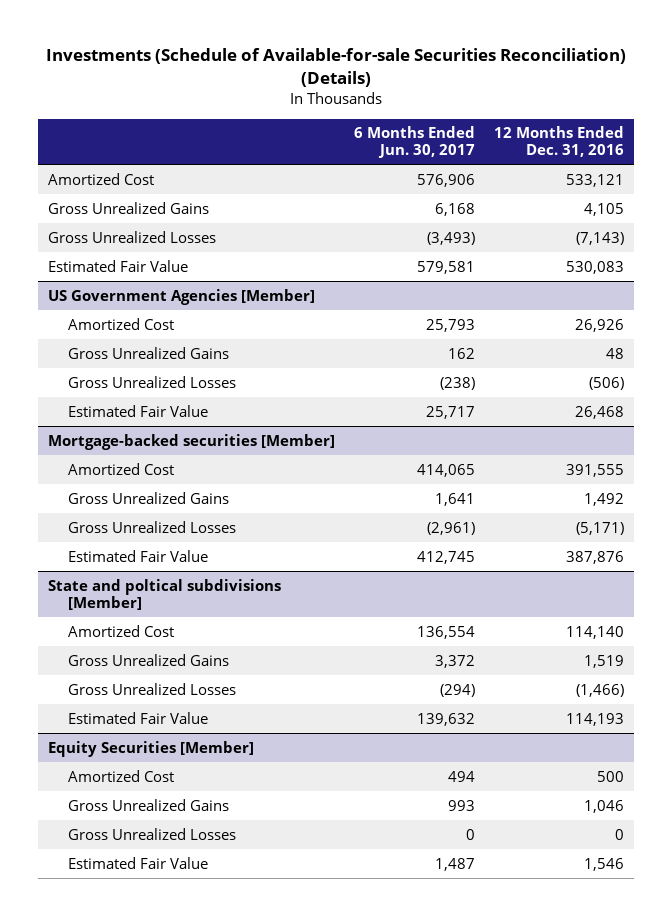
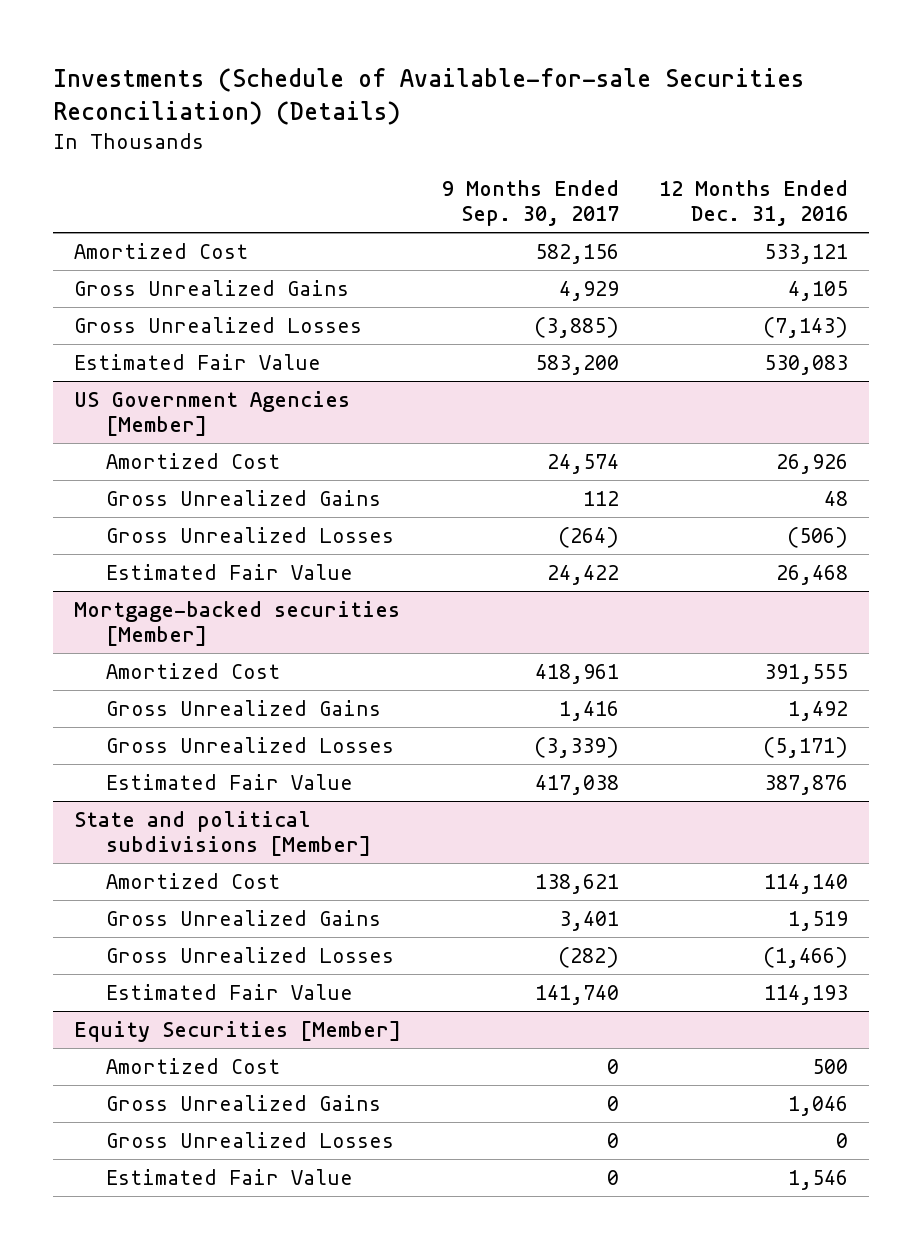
- | 6 Months Ended Jun. 30, 2017 | 12 Months Ended Dec. 31, 2016
+ | 9 Months Ended Sep. 30, 2017 | 12 Months Ended Dec. 31, 2016
- State and poltical subdivisions [Member]
+ State and political subdivisions [Member]

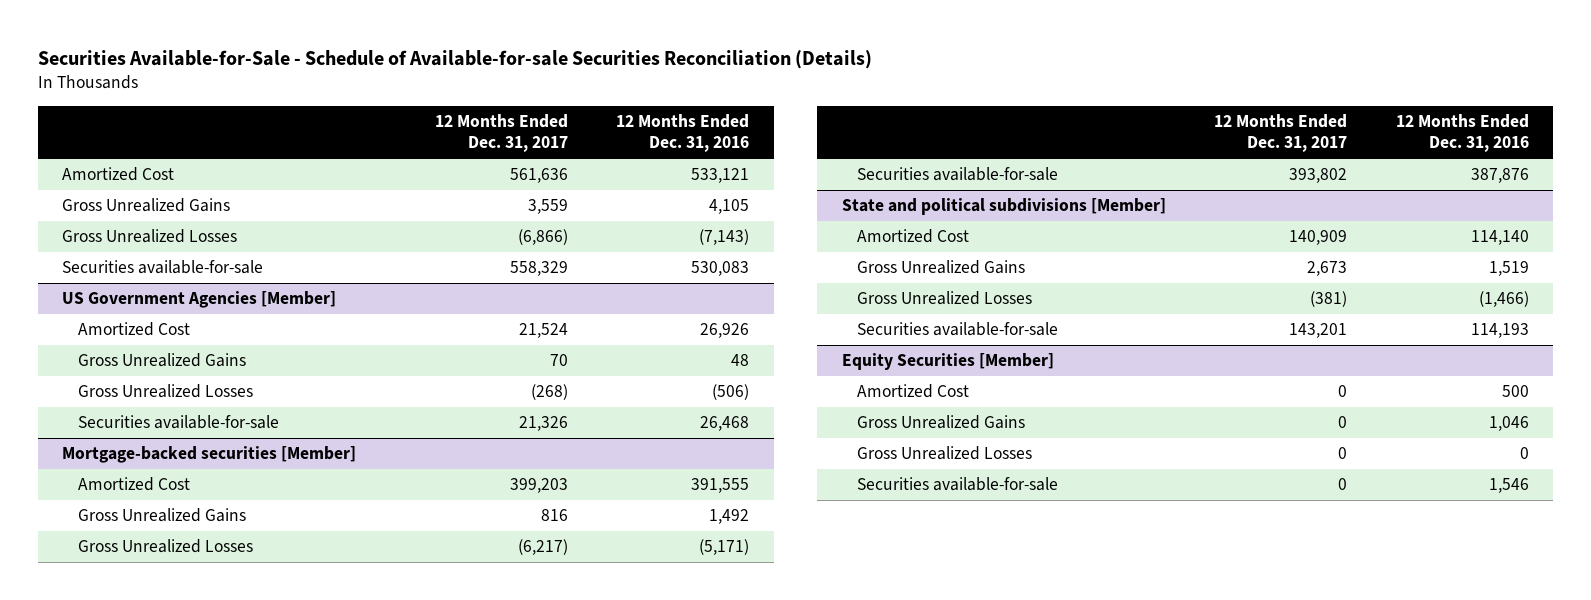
- Investments (Schedule of Available-for-sale Securities Reconciliation) (Details)
+ Securities Available-for-Sale - Schedule of Available-for-sale Securities Reconciliation (Details)
- | 9 Months Ended Sep. 30, 2017 | 12 Months Ended Dec. 31, 2016
+ | 12 Months Ended Dec. 31, 2017 | 12 Months Ended Dec. 31, 2016
- Estimated Fair Value | 583,200 | 530,083
+ Securities available-for-sale | 558,329 | 530,083
@ US Government Agencies [Member]
- Estimated Fair Value | 24,422 | 26,468
+ Securities available-for-sale | 21,326 | 26,468
@ Mortgage-backed securities [Member]
- Estimated Fair Value | 417,038 | 387,876
+ Securities available-for-sale | 393,802 | 387,876
@ State and political subdivisions [Member]
- Estimated Fair Value | 141,740 | 114,193
+ Securities available-for-sale | 143,201 | 114,193
@ Equity Securities [Member]
- Estimated Fair Value | 0 | 1,546
+ Securities available-for-sale | 0 | 1,546

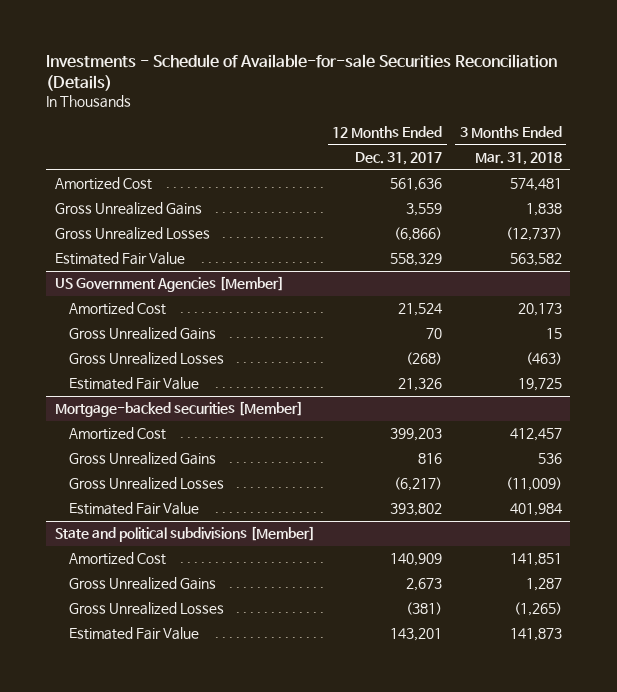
- Securities Available-for-Sale - Schedule of Available-for-sale Securities Reconciliation (Details)
+ Investments - Schedule of Available-for-sale Securities Reconciliation (Details)
- | 12 Months Ended Dec. 31, 2017 | 12 Months Ended Dec. 31, 2016
+ | 12 Months Ended Dec. 31, 2017 | 3 Months Ended Mar. 31, 2018
- Securities available-for-sale | 558,329 | 530,083
+ Estimated Fair Value | 558,329 | 563,582
@ US Government Agencies [Member]
- Securities available-for-sale | 21,326 | 26,468
+ Estimated Fair Value | 21,326 | 19,725
@ Mortgage-backed securities [Member]
- Securities available-for-sale | 393,802 | 387,876
+ Estimated Fair Value | 393,802 | 401,984
@ State and political subdivisions [Member]
- Securities available-for-sale | 143,201 | 114,193
- Equity Securities [Member]
- Amortized Cost | 0 | 500
- Gross Unrealized Gains | 0 | 1,046
- Gross Unrealized Losses | 0 | 0
- Securities available-for-sale | 0 | 1,546
@ State and political subdivisions [Member]
+ Estimated Fair Value | 143,201 | 141,873

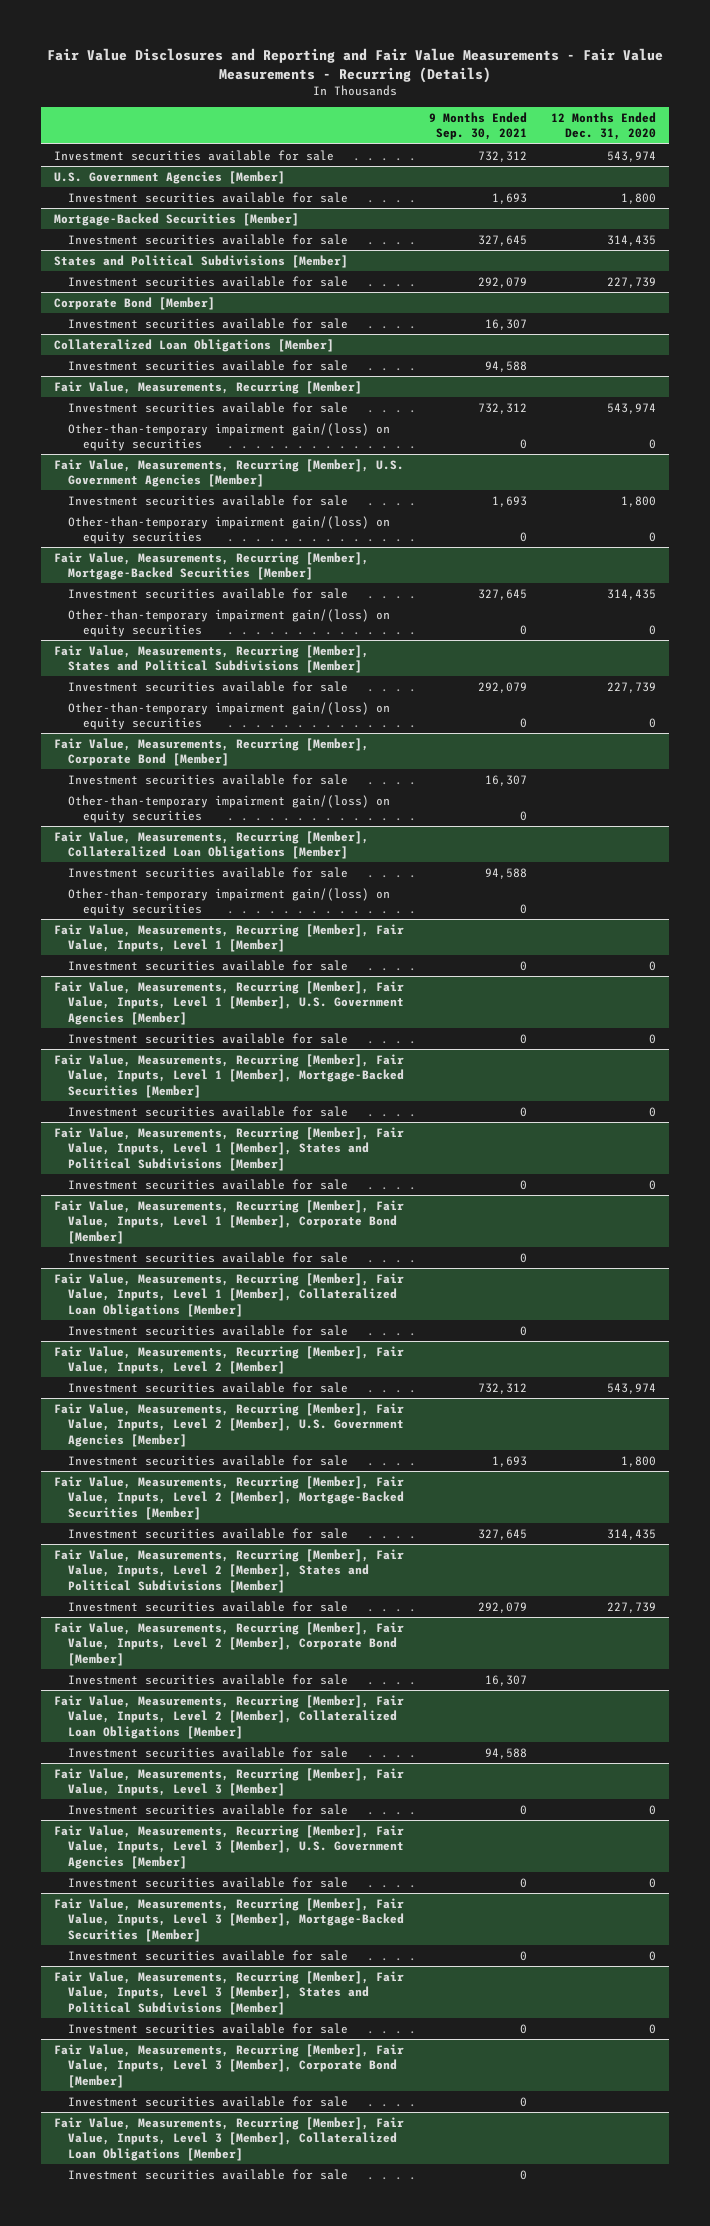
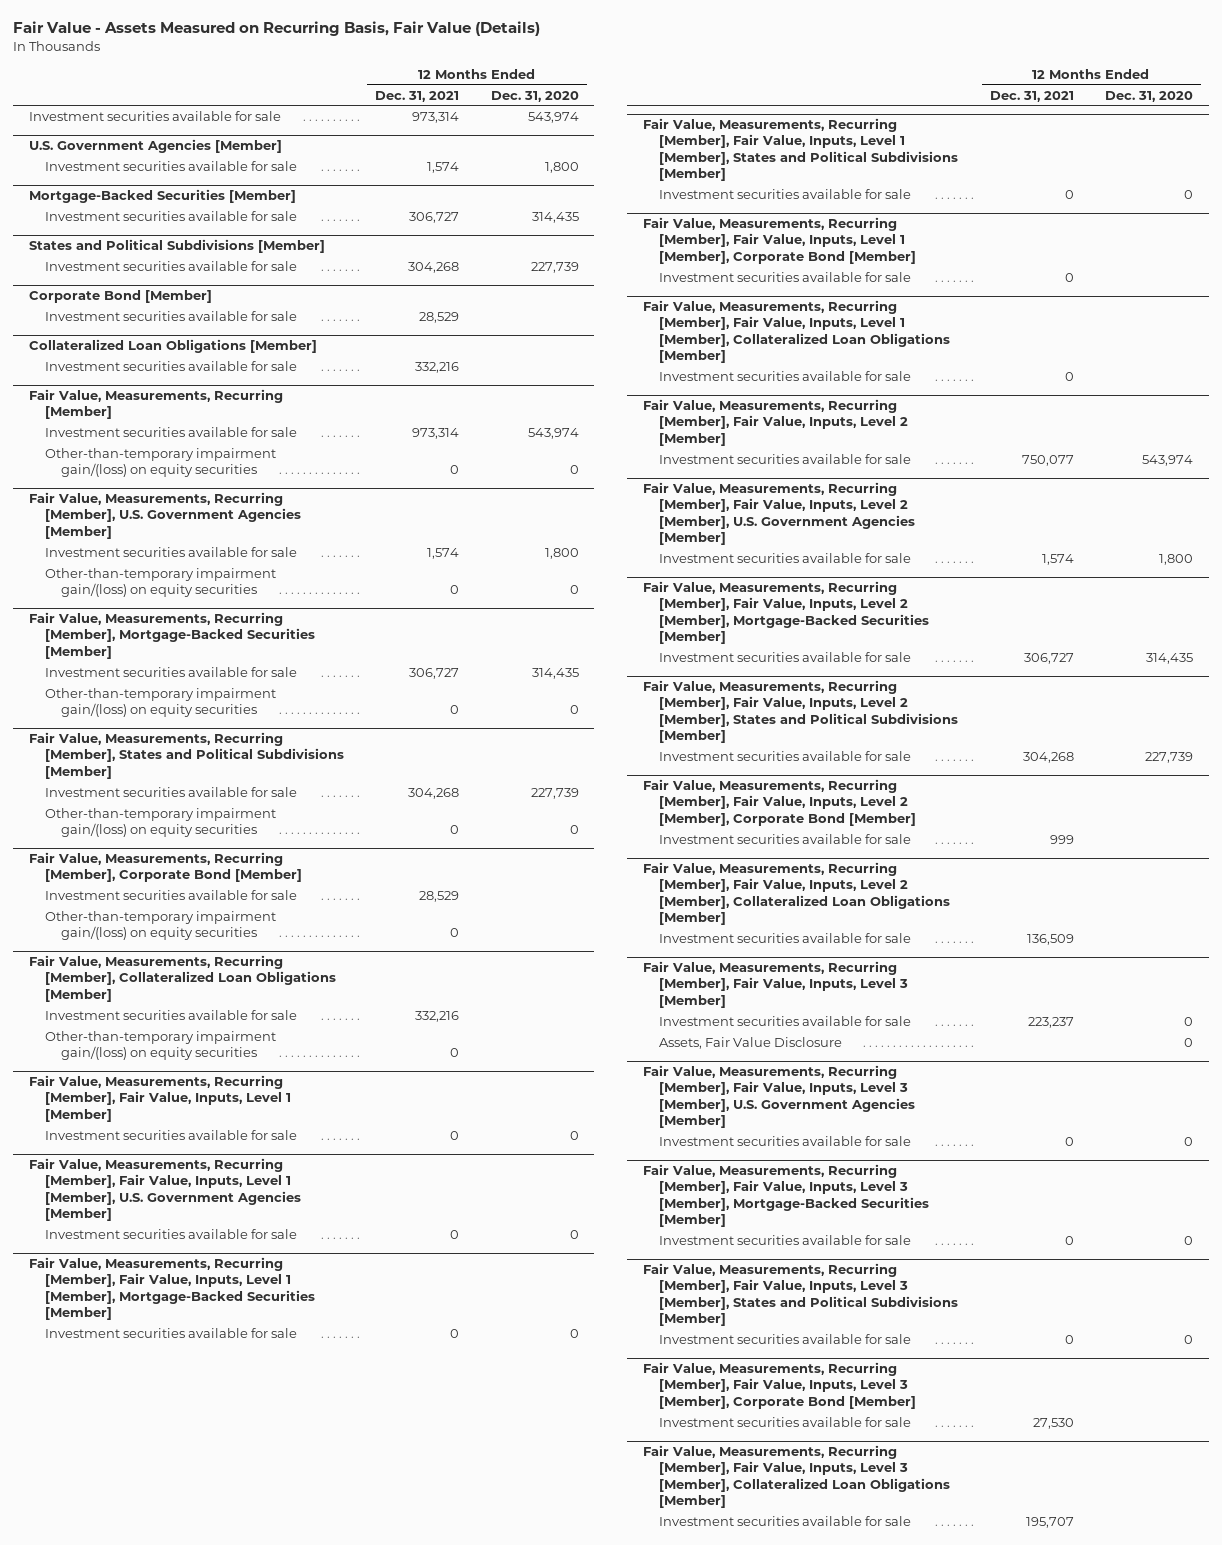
- Fair Value Disclosures and Reporting and Fair Value Measurements - Fair Value Measurements - Recurring (Details)
+ Fair Value - Assets Measured on Recurring Basis, Fair Value (Details)
- | 9 Months Ended Sep. 30, 2021 | 12 Months Ended Dec. 31, 2020
+ | 12 Months Ended Dec. 31, 2021 | 12 Months Ended Dec. 31, 2020
@ Fair Value, Measurements, Recurring [Member], Fair Value, Inputs, Level 3 [Member]
+ Assets, Fair Value Disclosure | | 0

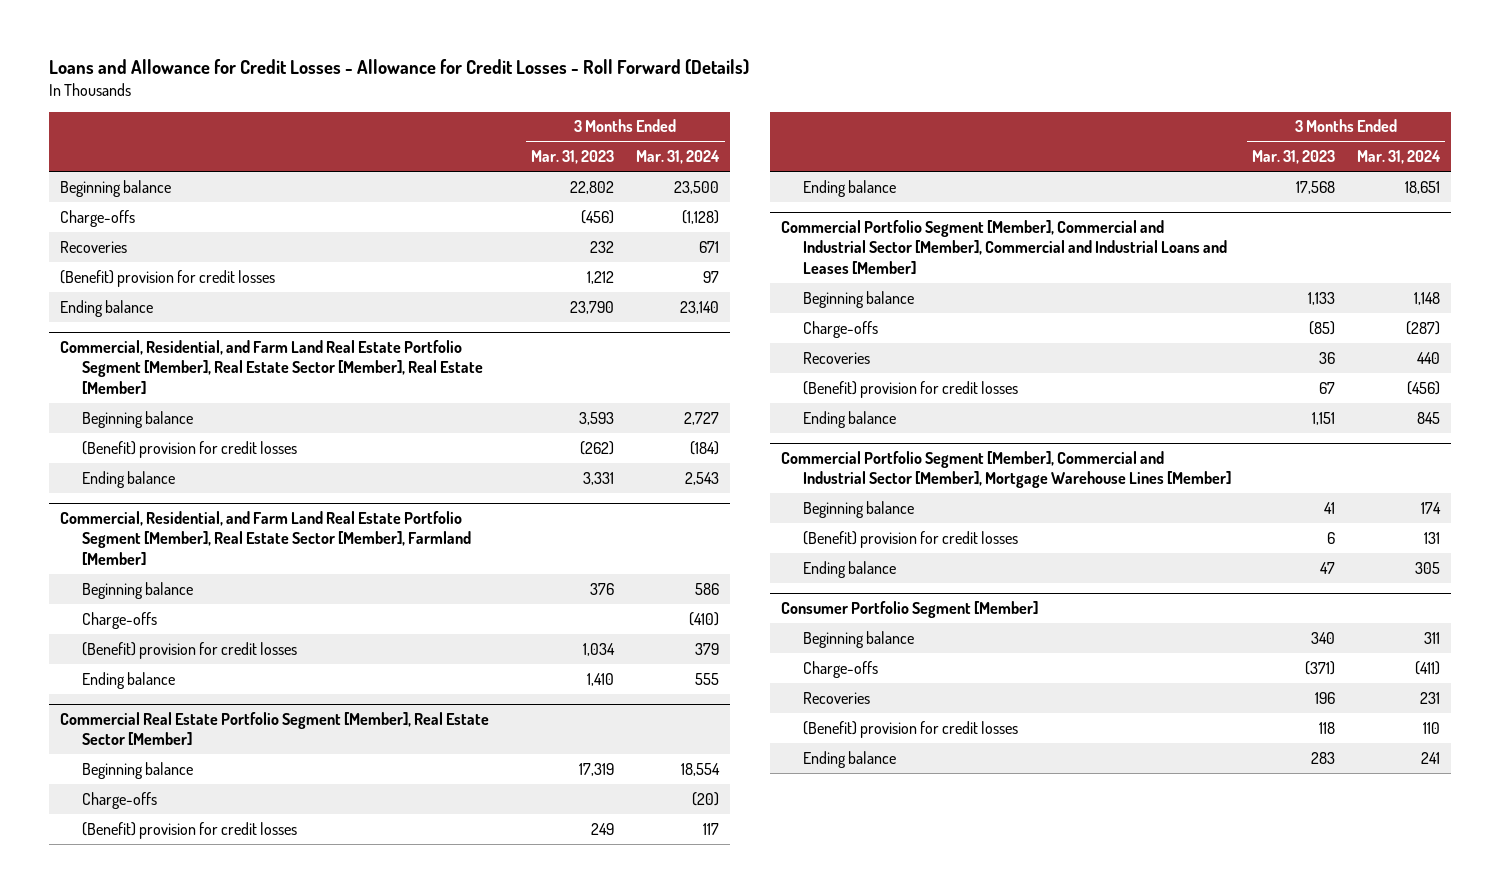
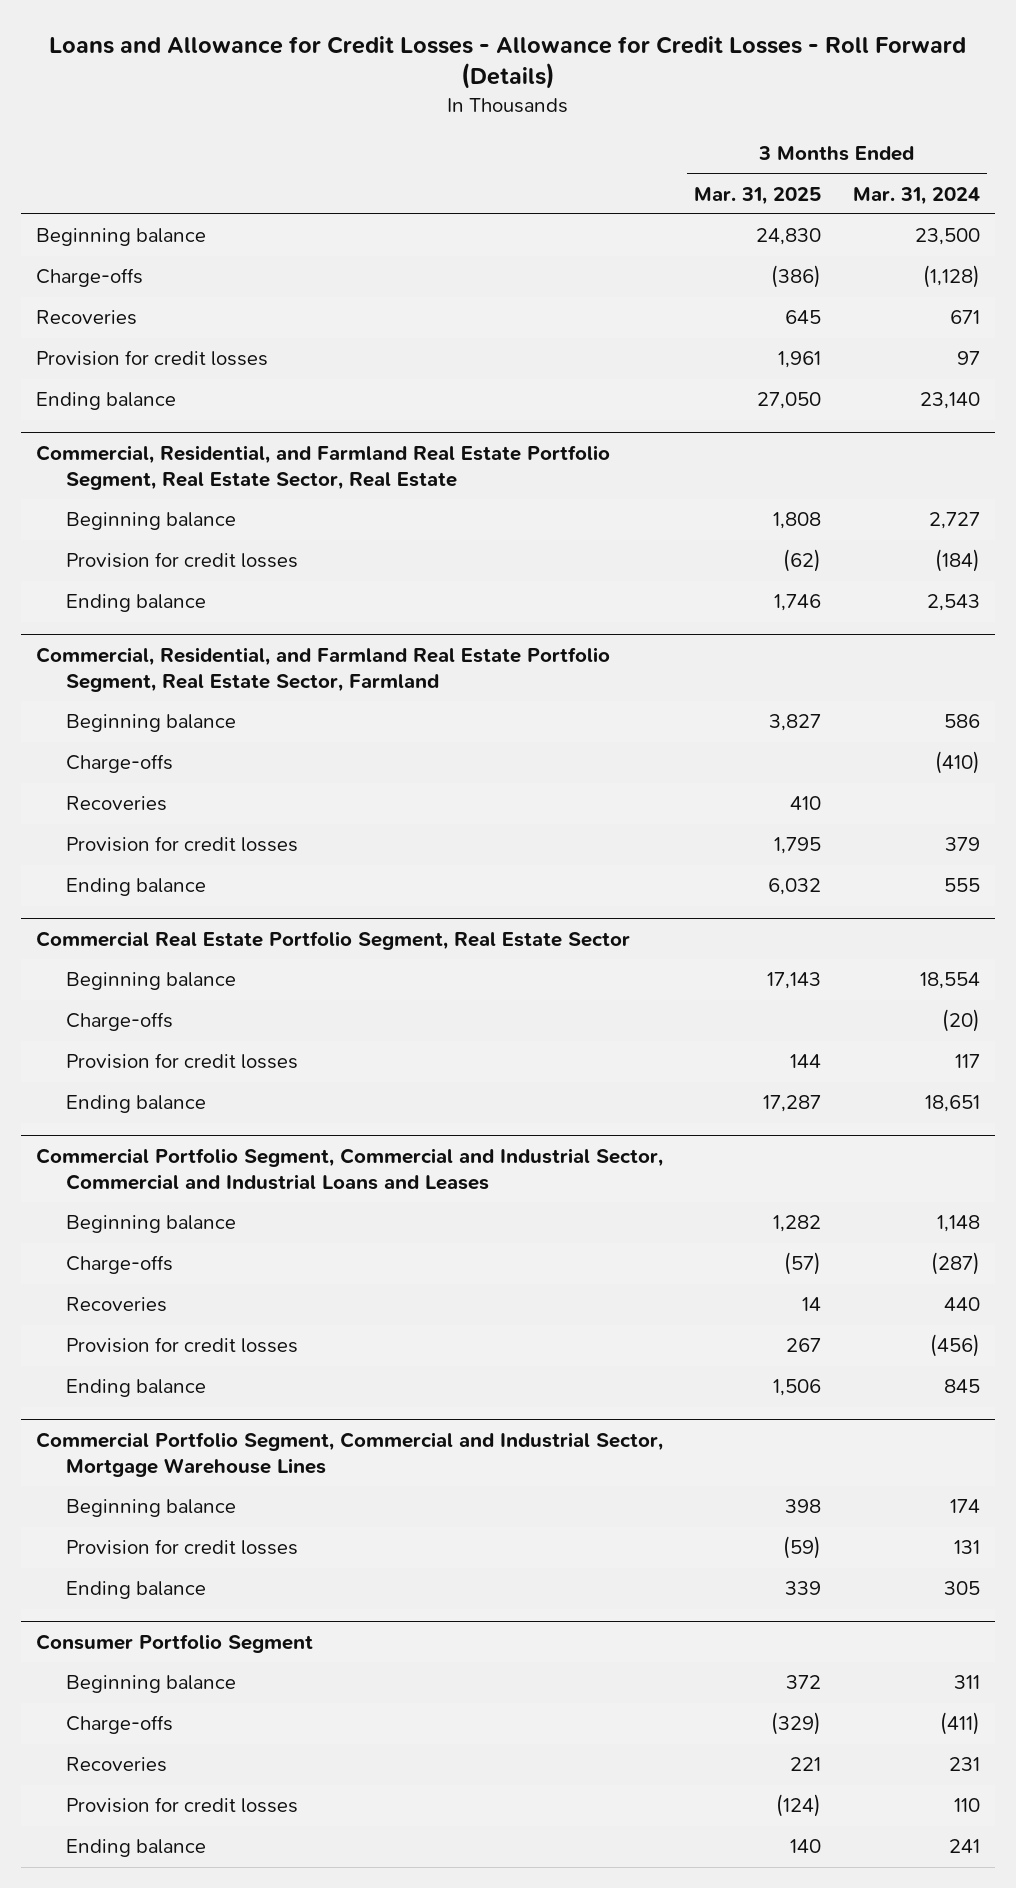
- | 3 Months Ended Mar. 31, 2023 | 3 Months Ended Mar. 31, 2024
+ | 3 Months Ended Mar. 31, 2025 | 3 Months Ended Mar. 31, 2024
- (Benefit) provision for credit losses | 1,212 | 97
+ Provision for credit losses | 1,961 | 97
- Commercial, Residential, and Farm Land Real Estate Portfolio Segment [Member], Real Estate Sector [Member], Real Estate [Member]
+ Commercial, Residential, and Farmland Real Estate Portfolio Segment, Real Estate Sector, Real Estate
- (Benefit) provision for credit losses | (262) | (184)
+ Provision for credit losses | (62) | (184)
- Commercial, Residential, and Farm Land Real Estate Portfolio Segment [Member], Real Estate Sector [Member], Farmland [Member]
+ Commercial, Residential, and Farmland Real Estate Portfolio Segment, Real Estate Sector, Farmland
- (Benefit) provision for credit losses | 1,034 | 379
+ Recoveries | 410 |
+ Provision for credit losses | 1,795 | 379
- Commercial Real Estate Portfolio Segment [Member], Real Estate Sector [Member]
+ Commercial Real Estate Portfolio Segment, Real Estate Sector
- (Benefit) provision for credit losses | 249 | 117
+ Provision for credit losses | 144 | 117
- Commercial Portfolio Segment [Member], Commercial and Industrial Sector [Member], Commercial and Industrial Loans and Leases [Member]
+ Commercial Portfolio Segment, Commercial and Industrial Sector, Commercial and Industrial Loans and Leases
- (Benefit) provision for credit losses | 67 | (456)
+ Provision for credit losses | 267 | (456)
- Commercial Portfolio Segment [Member], Commercial and Industrial Sector [Member], Mortgage Warehouse Lines [Member]
+ Commercial Portfolio Segment, Commercial and Industrial Sector, Mortgage Warehouse Lines
- (Benefit) provision for credit losses | 6 | 131
+ Provision for credit losses | (59) | 131
- Consumer Portfolio Segment [Member]
+ Consumer Portfolio Segment
- (Benefit) provision for credit losses | 118 | 110
+ Provision for credit losses | (124) | 110

